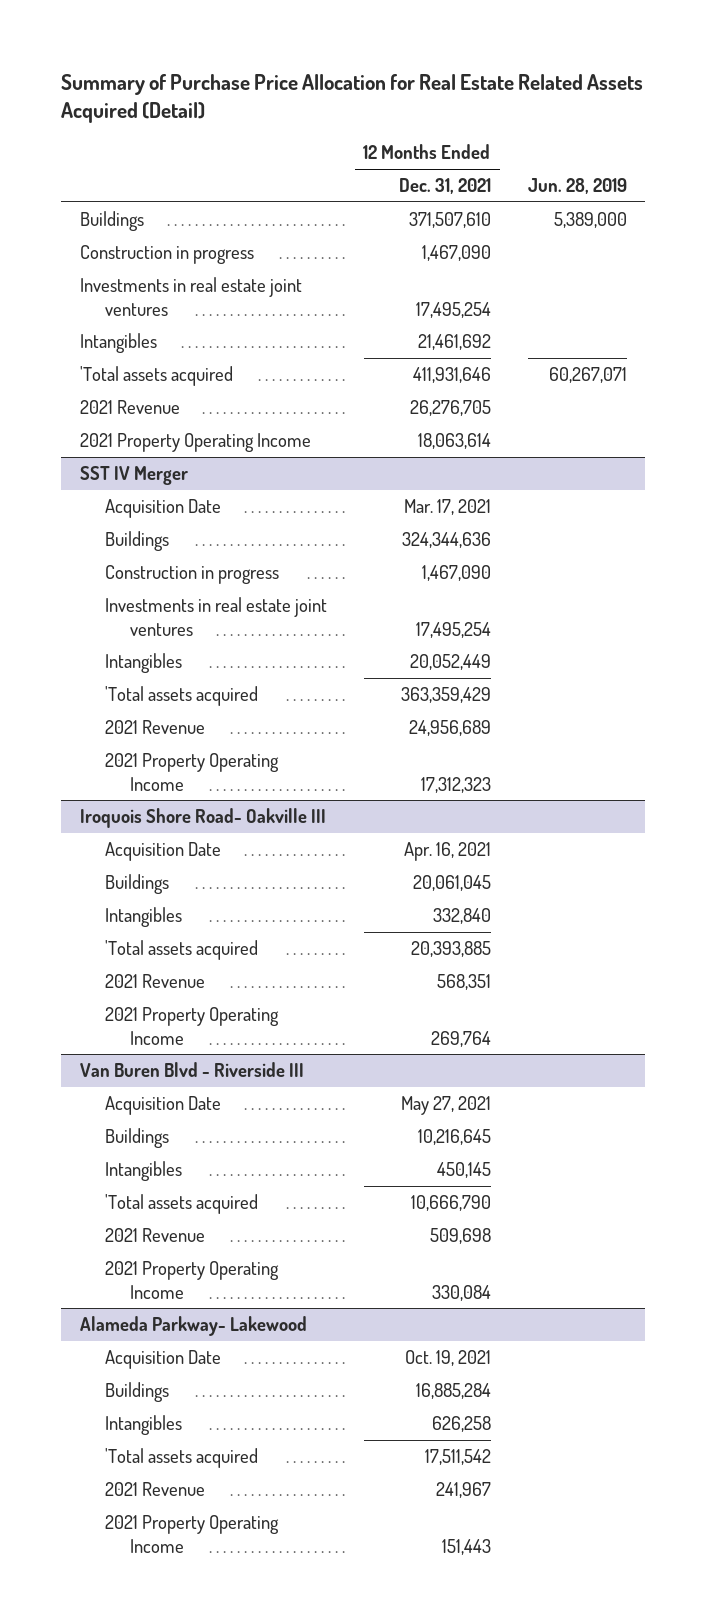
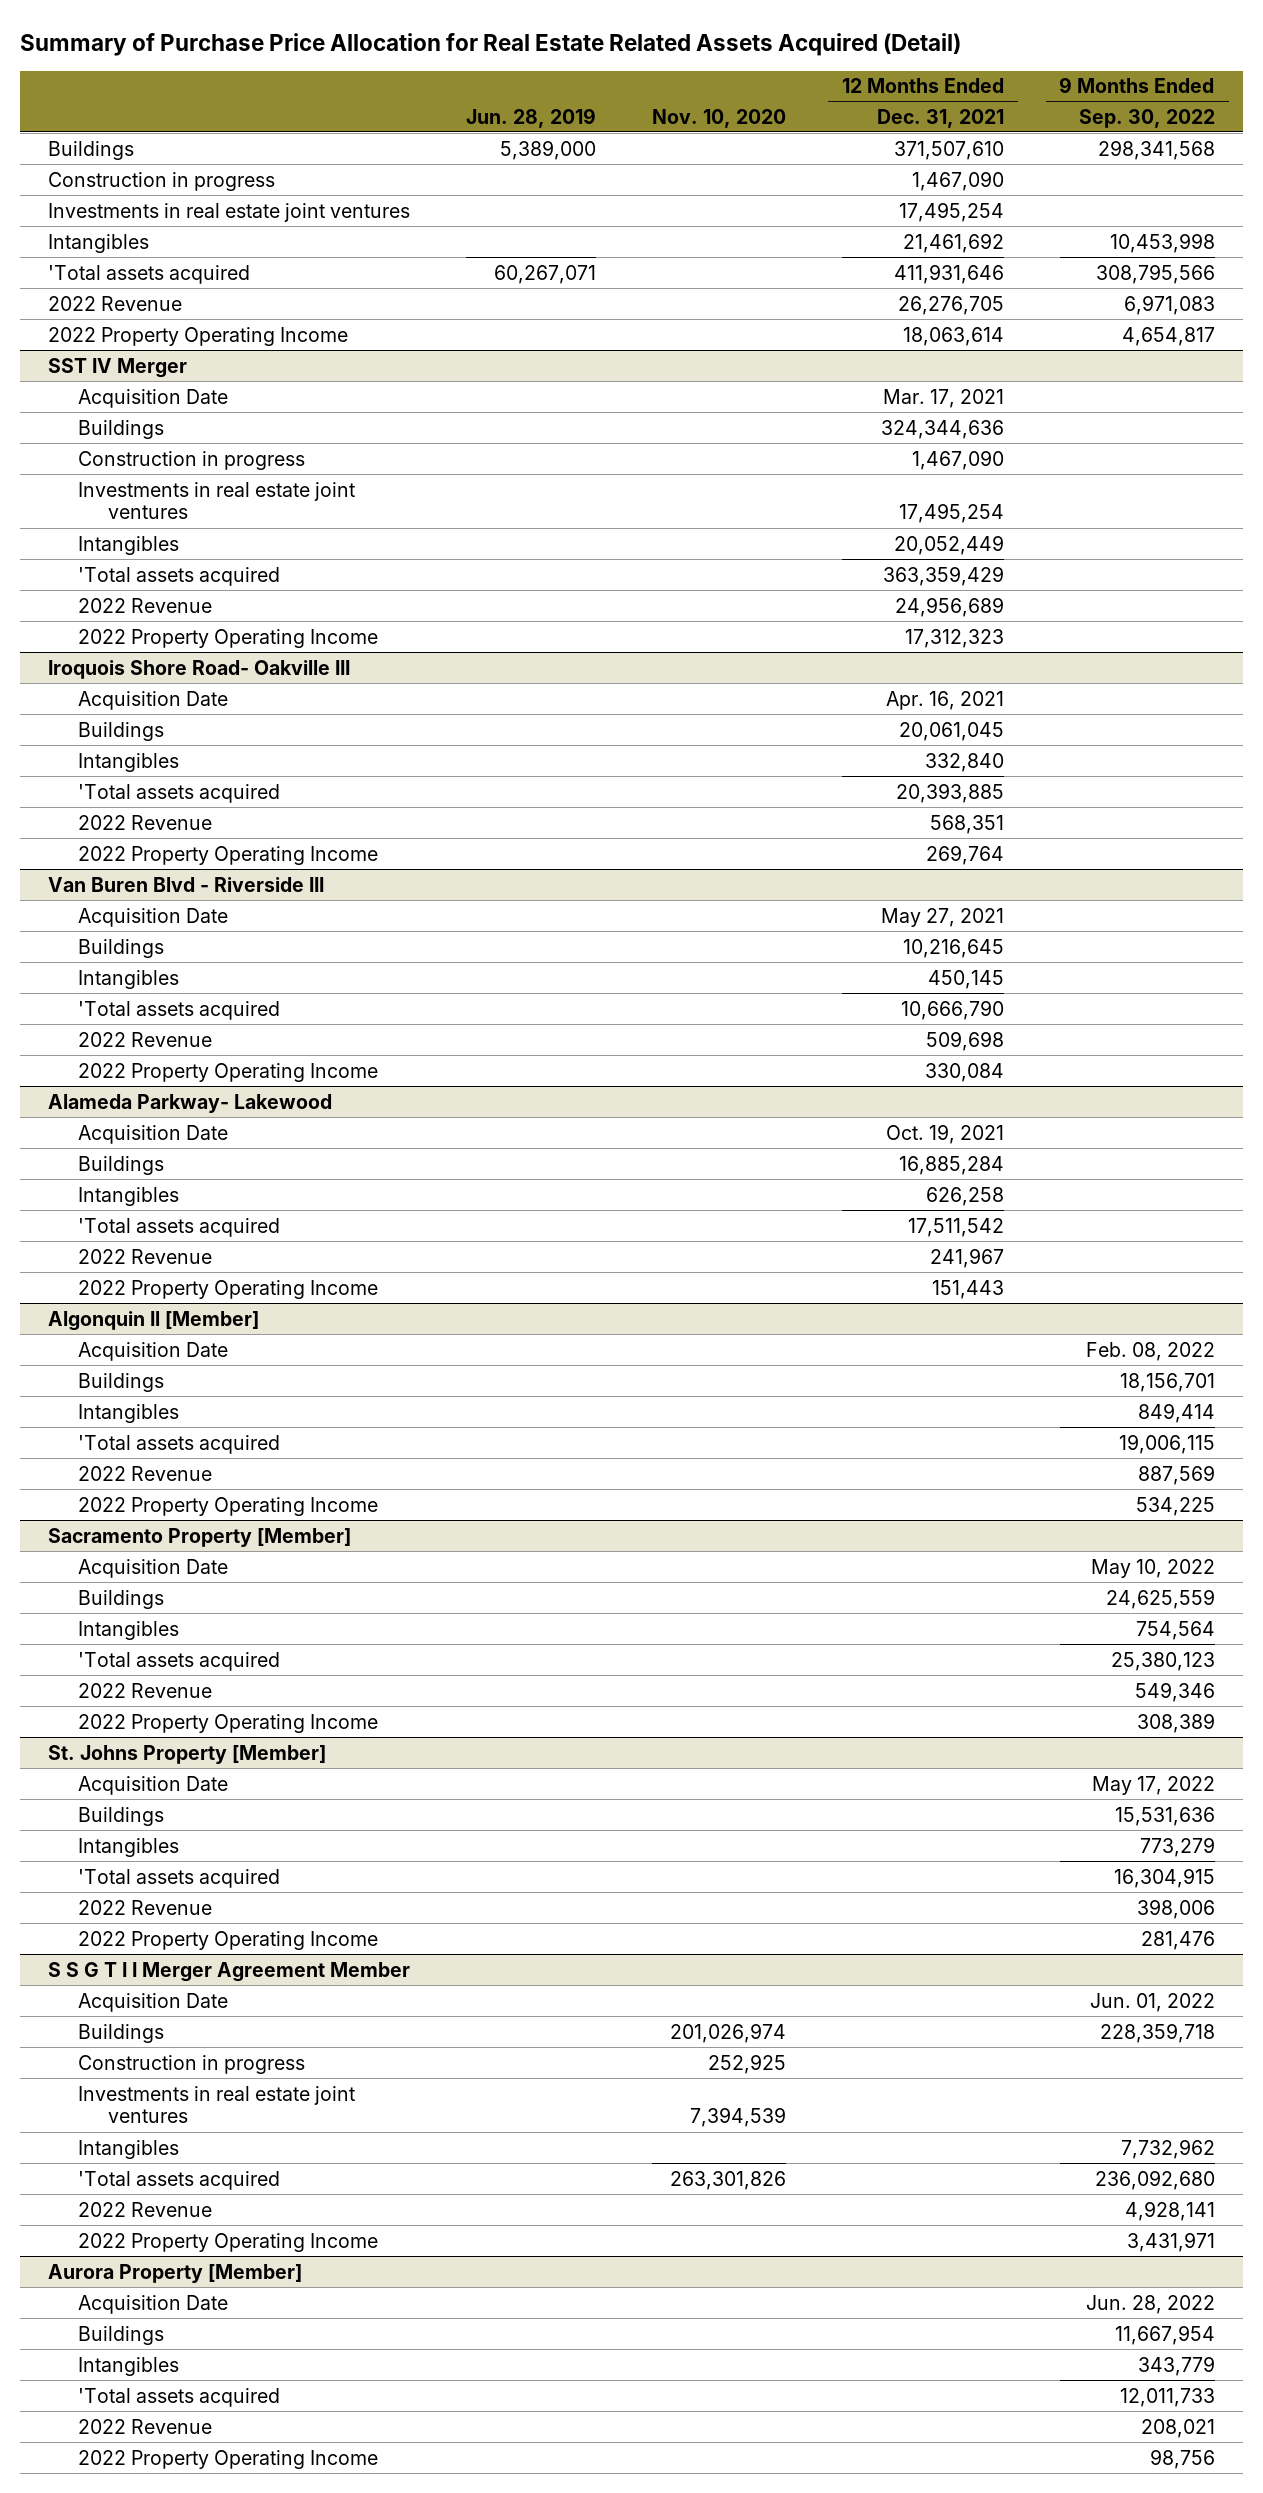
- | 12 Months Ended Dec. 31, 2021 | Jun. 28, 2019
+ | Jun. 28, 2019 | Nov. 10, 2020 | 12 Months Ended Dec. 31, 2021 | 9 Months Ended Sep. 30, 2022
- 2021 Revenue | 26,276,705 |
- 2021 Property Operating Income | 18,063,614 |
+ 2022 Revenue | | | 26,276,705 | 6,971,083
+ 2022 Property Operating Income | | | 18,063,614 | 4,654,817
@ SST IV Merger
- 2021 Revenue | 24,956,689 |
- 2021 Property Operating Income | 17,312,323 |
+ 2022 Revenue | | | 24,956,689 |
+ 2022 Property Operating Income | | | 17,312,323 |
@ Iroquois Shore Road- Oakville III
- 2021 Revenue | 568,351 |
- 2021 Property Operating Income | 269,764 |
+ 2022 Revenue | | | 568,351 |
+ 2022 Property Operating Income | | | 269,764 |
@ Van Buren Blvd - Riverside III
- 2021 Revenue | 509,698 |
- 2021 Property Operating Income | 330,084 |
+ 2022 Revenue | | | 509,698 |
+ 2022 Property Operating Income | | | 330,084 |
@ Alameda Parkway- Lakewood
- 2021 Revenue | 241,967 |
- 2021 Property Operating Income | 151,443 |
+ 2022 Revenue | | | 241,967 |
+ 2022 Property Operating Income | | | 151,443 |
+ Algonquin Il [Member]
+ Acquisition Date | | | | Feb. 08, 2022
+ Buildings | | | | 18,156,701
+ Intangibles | | | | 849,414
+ 'Total assets acquired | | | | 19,006,115
+ 2022 Revenue | | | | 887,569
+ 2022 Property Operating Income | | | | 534,225
+ Sacramento Property [Member]
+ Acquisition Date | | | | May 10, 2022
+ Buildings | | | | 24,625,559
+ Intangibles | | | | 754,564
+ 'Total assets acquired | | | | 25,380,123
+ 2022 Revenue | | | | 549,346
+ 2022 Property Operating Income | | | | 308,389
+ St. Johns Property [Member]
+ Acquisition Date | | | | May 17, 2022
+ Buildings | | | | 15,531,636
+ Intangibles | | | | 773,279
+ 'Total assets acquired | | | | 16,304,915
+ 2022 Revenue | | | | 398,006
+ 2022 Property Operating Income | | | | 281,476
+ S S G T I I Merger Agreement Member
+ Acquisition Date | | | | Jun. 01, 2022
+ Buildings | | 201,026,974 | | 228,359,718
+ Construction in progress | | 252,925 | |
+ Investments in real estate joint ventures | | 7,394,539 | |
+ Intangibles | | | | 7,732,962
+ 'Total assets acquired | | 263,301,826 | | 236,092,680
+ 2022 Revenue | | | | 4,928,141
+ 2022 Property Operating Income | | | | 3,431,971
+ Aurora Property [Member]
+ Acquisition Date | | | | Jun. 28, 2022
+ Buildings | | | | 11,667,954
+ Intangibles | | | | 343,779
+ 'Total assets acquired | | | | 12,011,733
+ 2022 Revenue | | | | 208,021
+ 2022 Property Operating Income | | | | 98,756

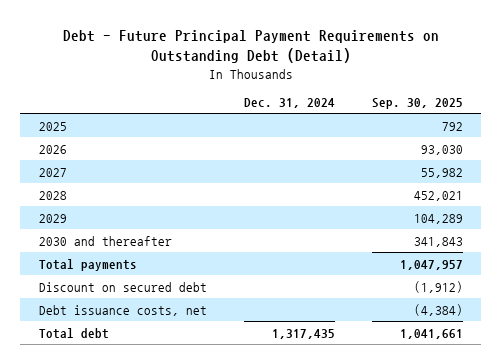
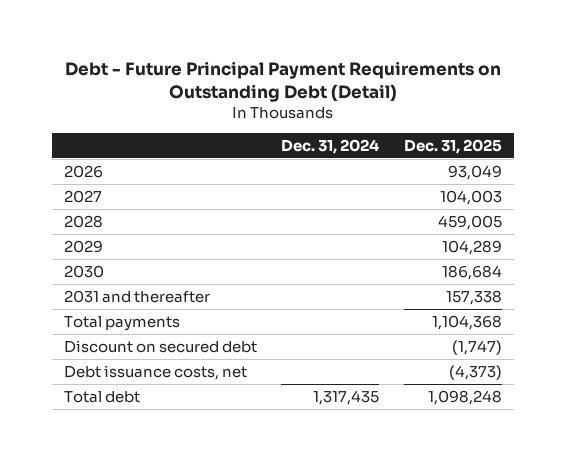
- | Dec. 31, 2024 | Sep. 30, 2025
+ | Dec. 31, 2024 | Dec. 31, 2025
- 2025 | | 792
- 2030 and thereafter | | 341,843
+ 2030 | | 186,684
+ 2031 and thereafter | | 157,338

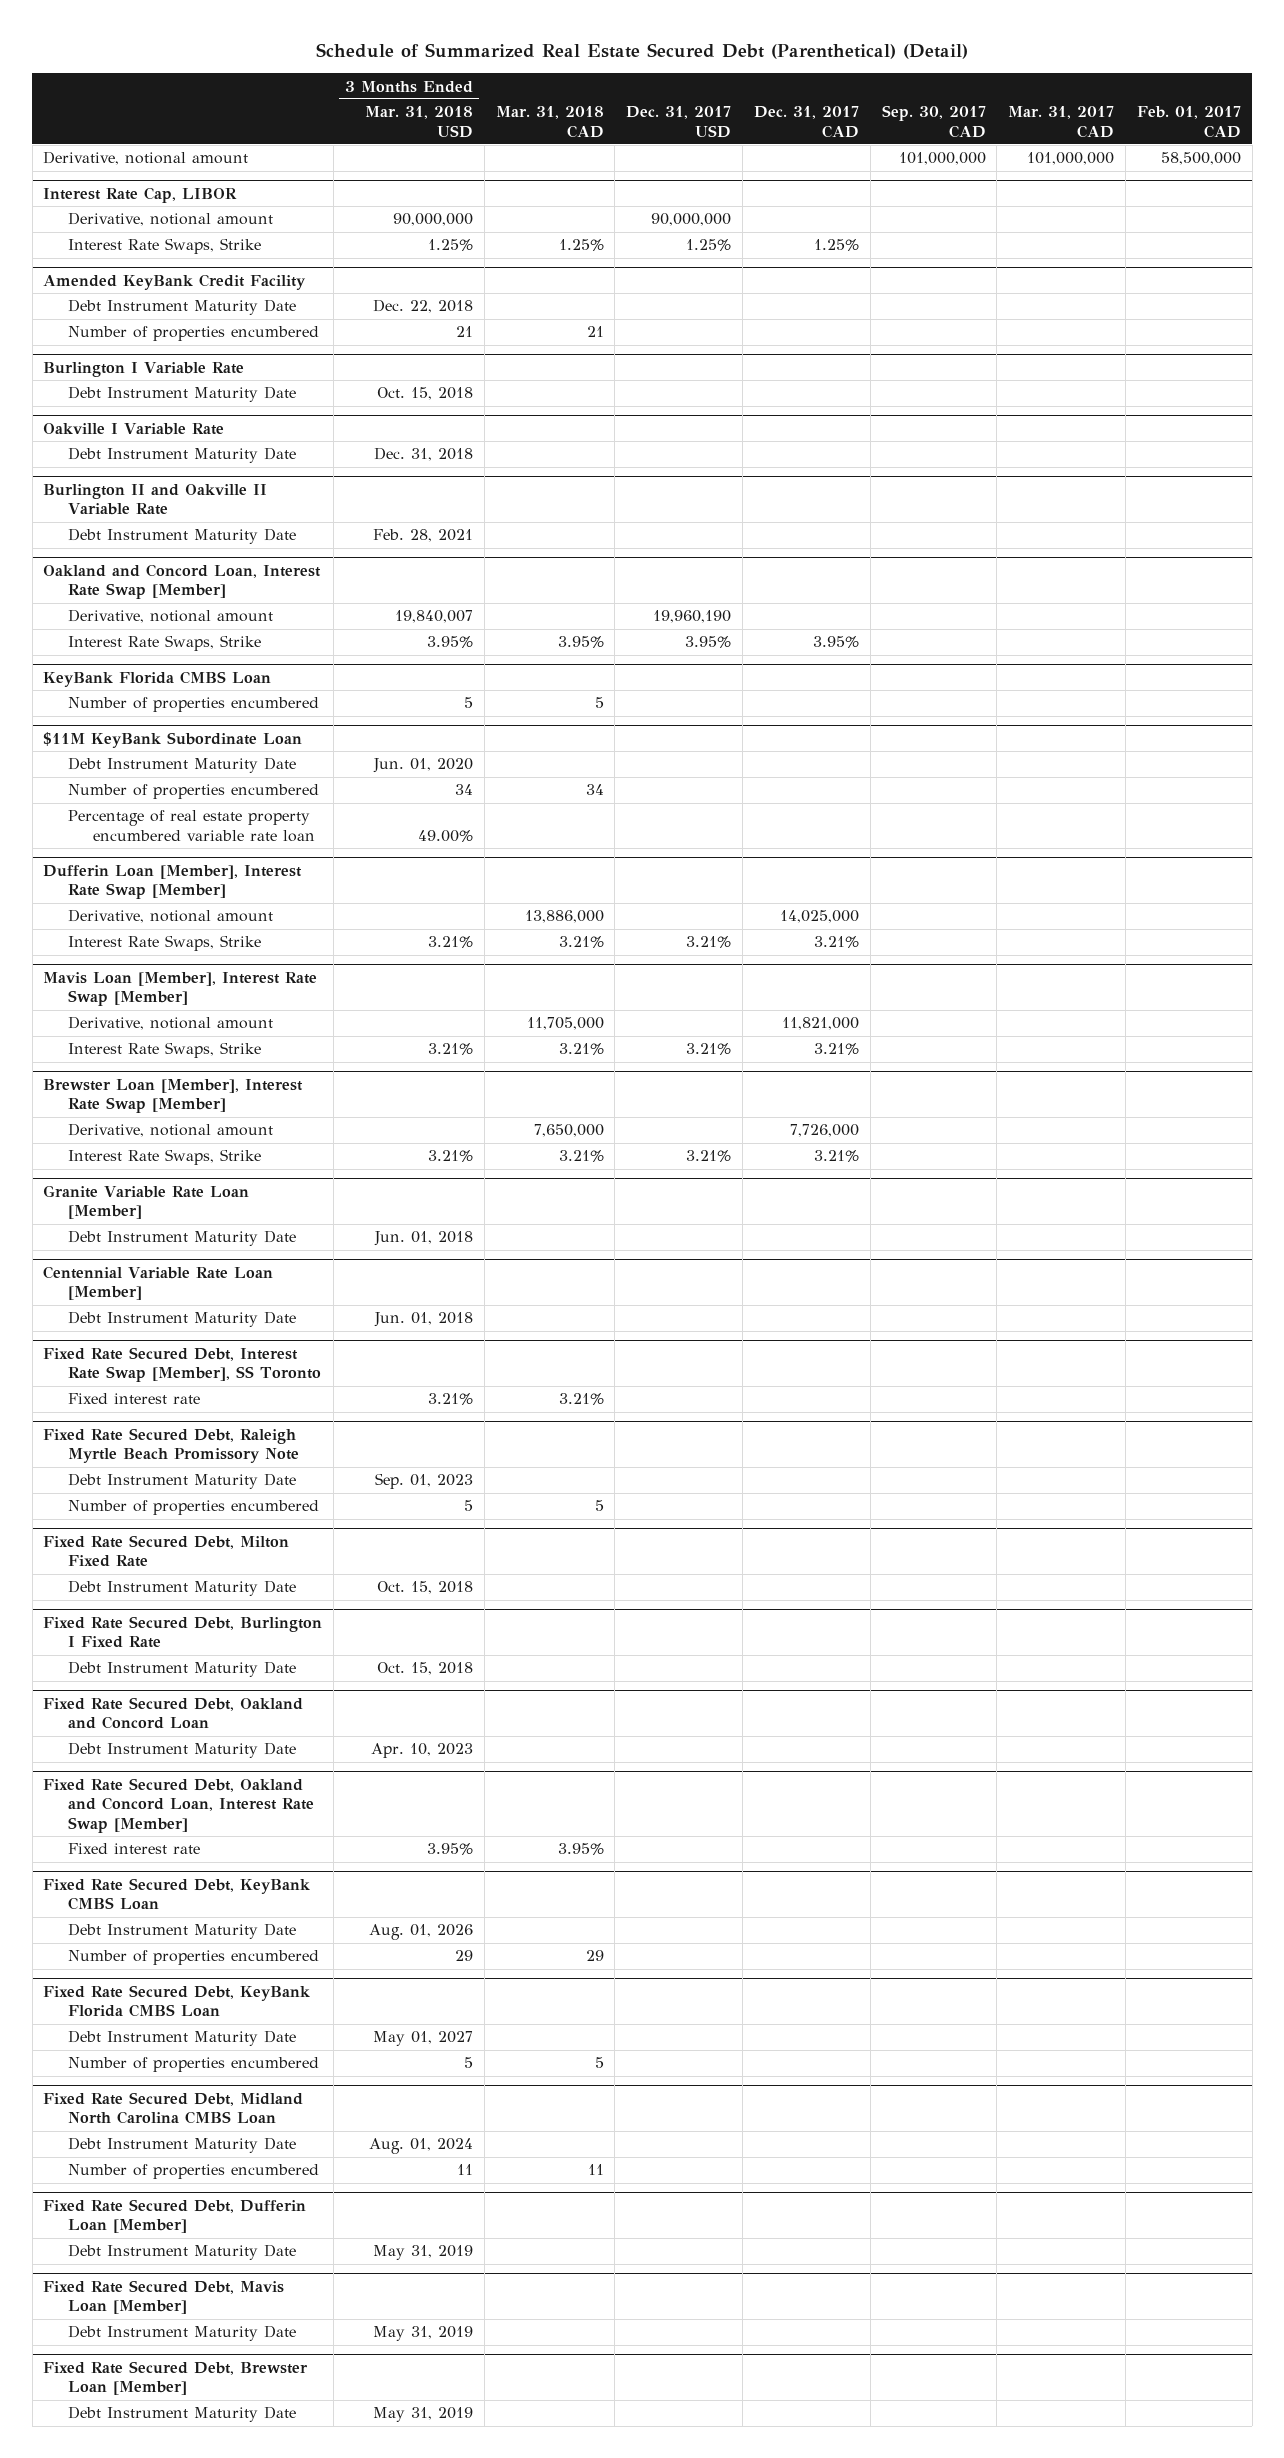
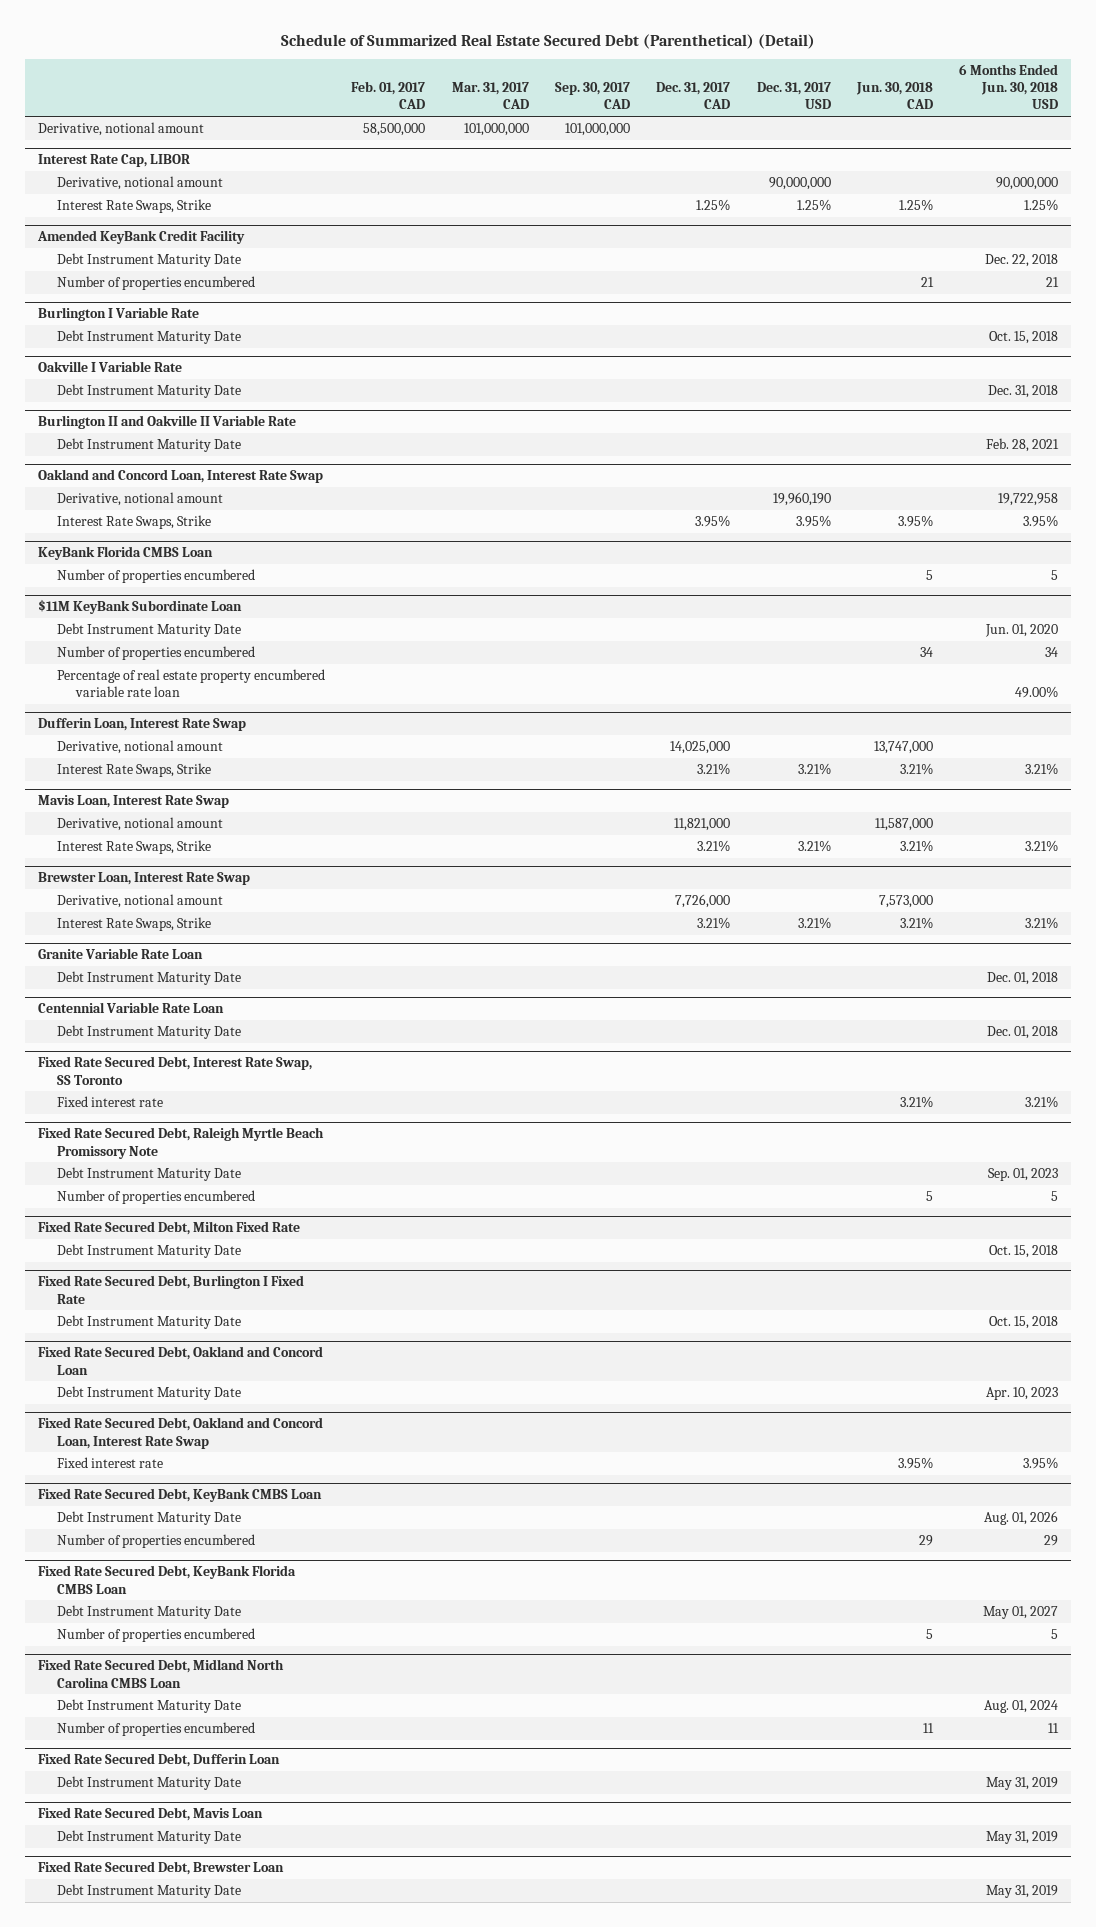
- | 3 Months Ended Mar. 31, 2018 USD | Mar. 31, 2018 CAD | Dec. 31, 2017 USD | Dec. 31, 2017 CAD | Sep. 30, 2017 CAD | Mar. 31, 2017 CAD | Feb. 01, 2017 CAD
+ | Feb. 01, 2017 CAD | Mar. 31, 2017 CAD | Sep. 30, 2017 CAD | Dec. 31, 2017 CAD | Dec. 31, 2017 USD | Jun. 30, 2018 CAD | 6 Months Ended Jun. 30, 2018 USD
- Oakland and Concord Loan, Interest Rate Swap [Member]
+ Oakland and Concord Loan, Interest Rate Swap
- Dufferin Loan [Member], Interest Rate Swap [Member]
+ Dufferin Loan, Interest Rate Swap
- Mavis Loan [Member], Interest Rate Swap [Member]
+ Mavis Loan, Interest Rate Swap
- Brewster Loan [Member], Interest Rate Swap [Member]
+ Brewster Loan, Interest Rate Swap
- Granite Variable Rate Loan [Member]
+ Granite Variable Rate Loan
- Centennial Variable Rate Loan [Member]
+ Centennial Variable Rate Loan
- Fixed Rate Secured Debt, Interest Rate Swap [Member], SS Toronto
+ Fixed Rate Secured Debt, Interest Rate Swap, SS Toronto
- Fixed Rate Secured Debt, Oakland and Concord Loan, Interest Rate Swap [Member]
+ Fixed Rate Secured Debt, Oakland and Concord Loan, Interest Rate Swap
- Fixed Rate Secured Debt, Dufferin Loan [Member]
+ Fixed Rate Secured Debt, Dufferin Loan
- Fixed Rate Secured Debt, Mavis Loan [Member]
+ Fixed Rate Secured Debt, Mavis Loan
- Fixed Rate Secured Debt, Brewster Loan [Member]
+ Fixed Rate Secured Debt, Brewster Loan

